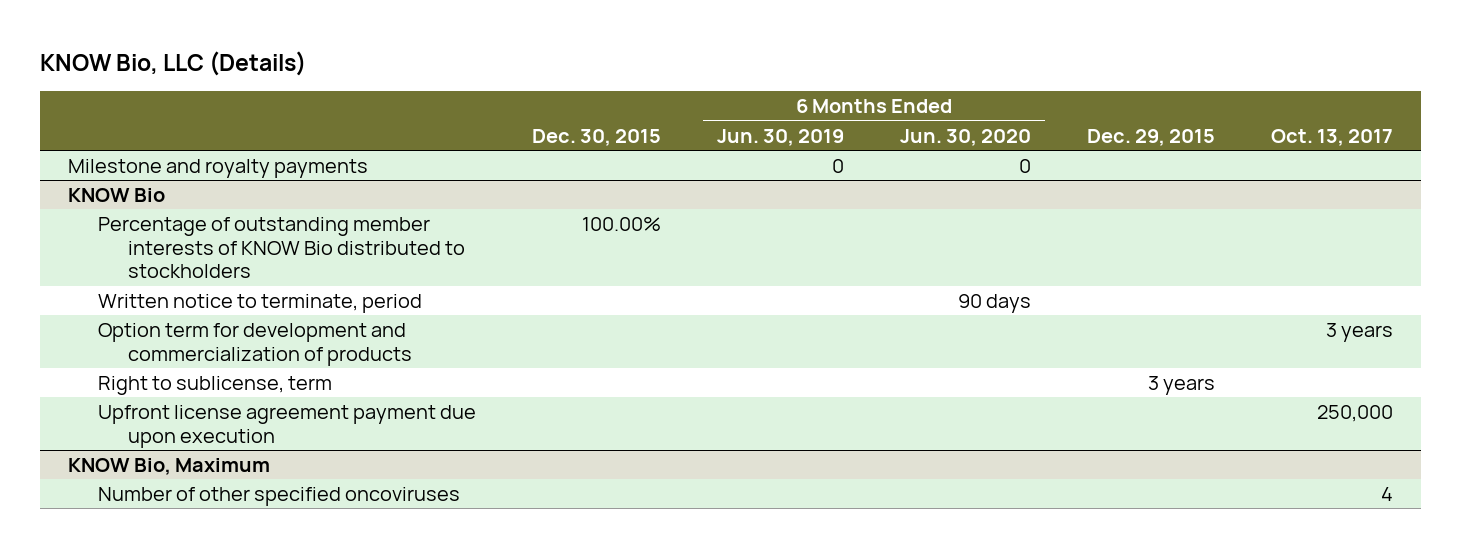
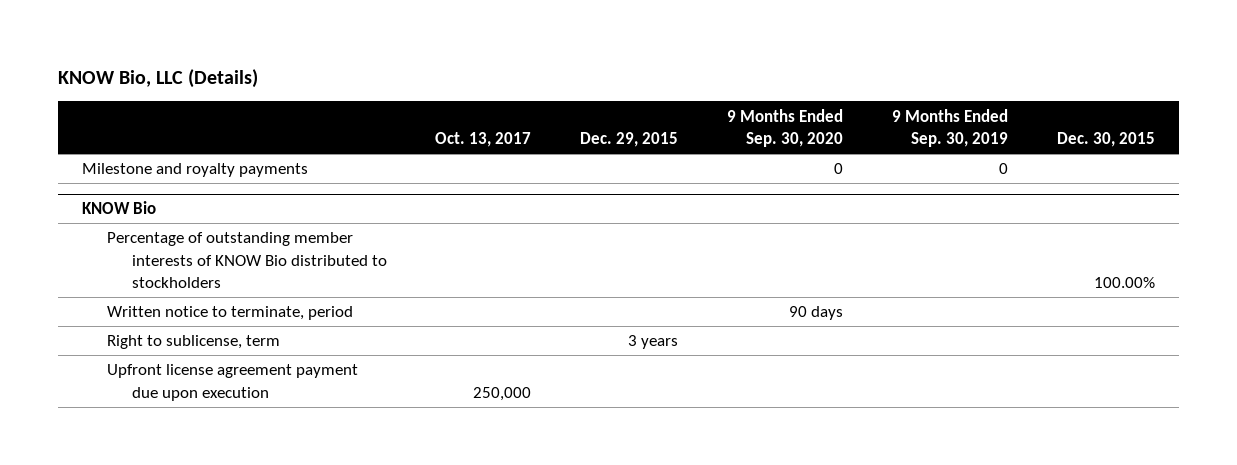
- | Dec. 30, 2015 | 6 Months Ended Jun. 30, 2019 | 6 Months Ended Jun. 30, 2020 | Dec. 29, 2015 | Oct. 13, 2017
+ | Oct. 13, 2017 | Dec. 29, 2015 | 9 Months Ended Sep. 30, 2020 | 9 Months Ended Sep. 30, 2019 | Dec. 30, 2015
@ KNOW Bio
- Option term for development and commercialization of products | | | | | 3 years
- KNOW Bio, Maximum
- Number of other specified oncoviruses | | | | | 4

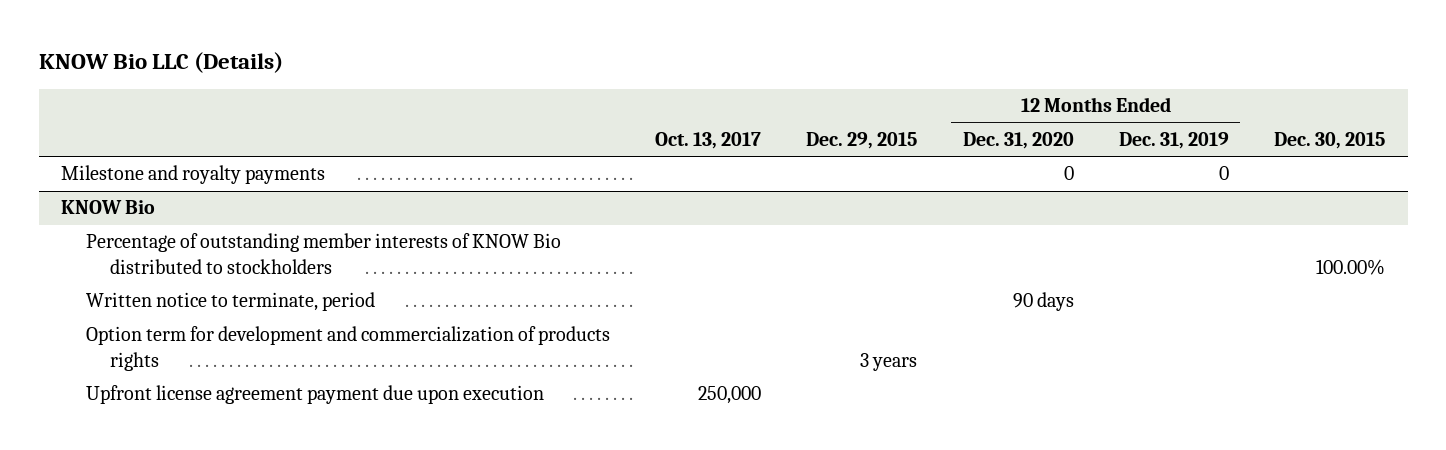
- KNOW Bio, LLC (Details)
+ KNOW Bio LLC (Details)
- | Oct. 13, 2017 | Dec. 29, 2015 | 9 Months Ended Sep. 30, 2020 | 9 Months Ended Sep. 30, 2019 | Dec. 30, 2015
+ | Oct. 13, 2017 | Dec. 29, 2015 | 12 Months Ended Dec. 31, 2020 | 12 Months Ended Dec. 31, 2019 | Dec. 30, 2015
@ KNOW Bio
- Right to sublicense, term | | 3 years | | |
+ Option term for development and commercialization of products rights | | 3 years | | |

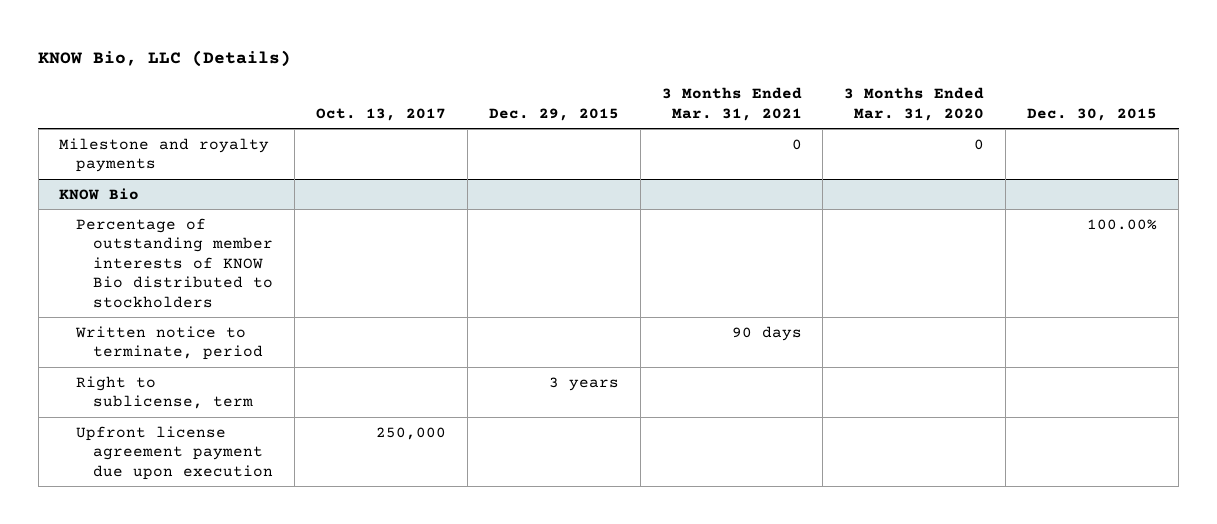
- KNOW Bio LLC (Details)
+ KNOW Bio, LLC (Details)
- | Oct. 13, 2017 | Dec. 29, 2015 | 12 Months Ended Dec. 31, 2020 | 12 Months Ended Dec. 31, 2019 | Dec. 30, 2015
+ | Oct. 13, 2017 | Dec. 29, 2015 | 3 Months Ended Mar. 31, 2021 | 3 Months Ended Mar. 31, 2020 | Dec. 30, 2015
@ KNOW Bio
- Option term for development and commercialization of products rights | | 3 years | | |
+ Right to sublicense, term | | 3 years | | |

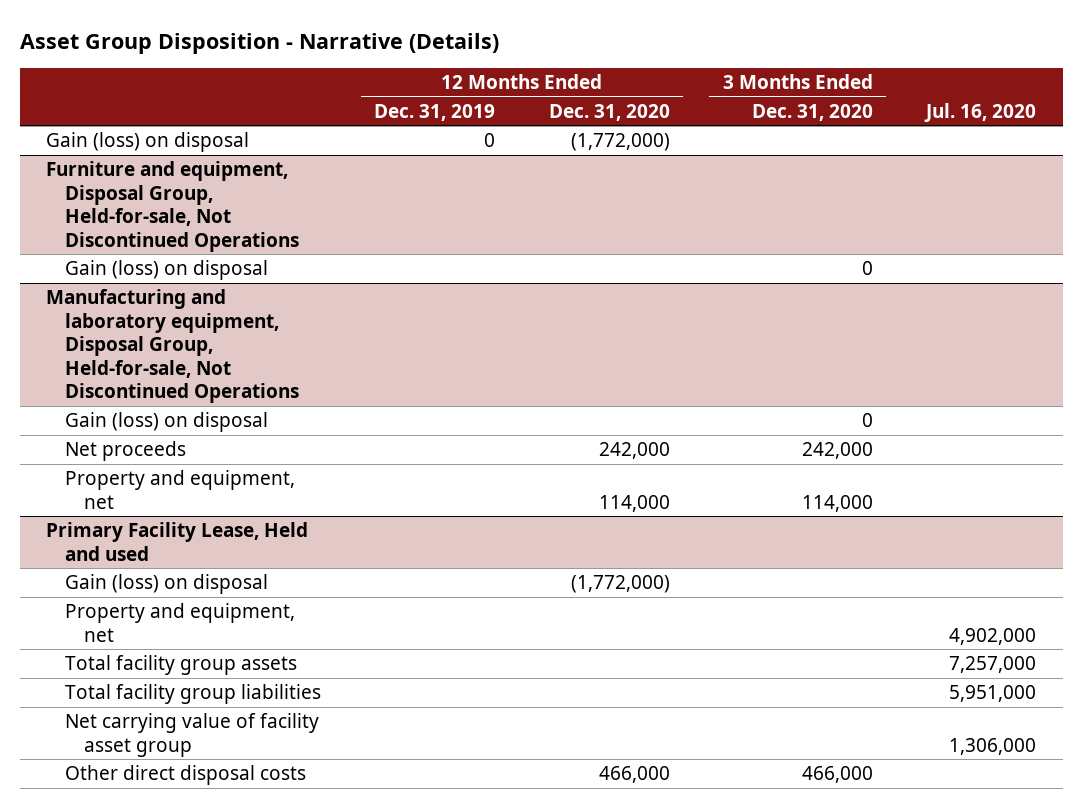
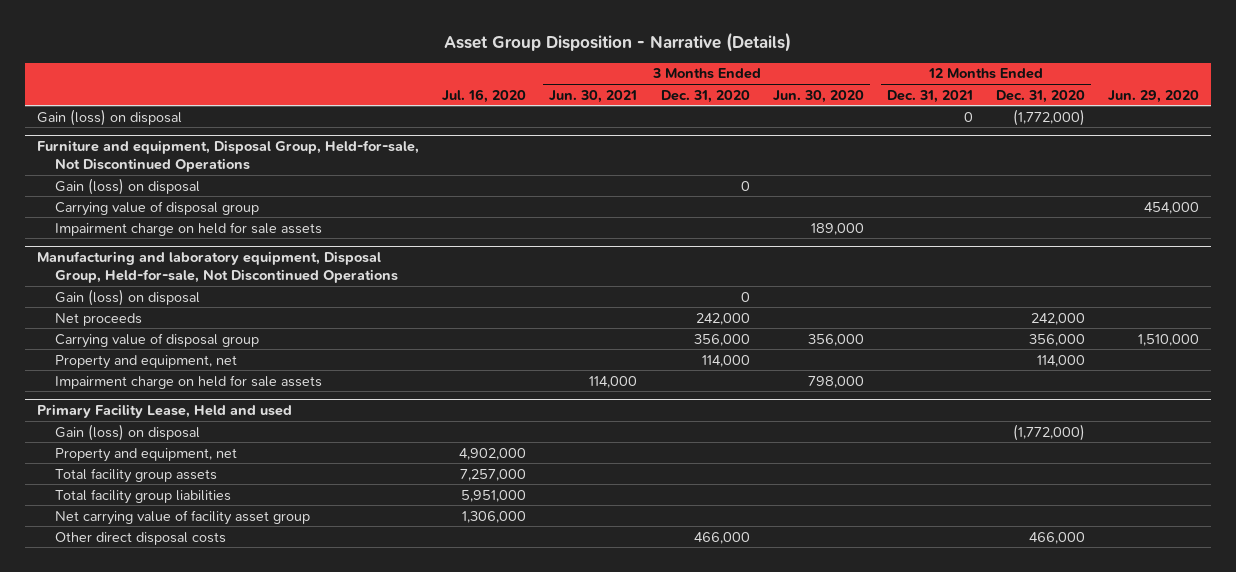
- | 12 Months Ended Dec. 31, 2019 | 12 Months Ended Dec. 31, 2020 | 3 Months Ended Dec. 31, 2020 | Jul. 16, 2020
+ | Jul. 16, 2020 | 3 Months Ended Jun. 30, 2021 | 3 Months Ended Dec. 31, 2020 | 3 Months Ended Jun. 30, 2020 | 12 Months Ended Dec. 31, 2021 | 12 Months Ended Dec. 31, 2020 | Jun. 29, 2020
@ Furniture and equipment, Disposal Group, Held-for-sale, Not Discontinued Operations
+ Carrying value of disposal group | | | | | | | 454,000
+ Impairment charge on held for sale assets | | | | 189,000 | | |
@ Manufacturing and laboratory equipment, Disposal Group, Held-for-sale, Not Discontinued Operations
+ Carrying value of disposal group | | | 356,000 | 356,000 | | 356,000 | 1,510,000
+ Impairment charge on held for sale assets | | 114,000 | | 798,000 | | |

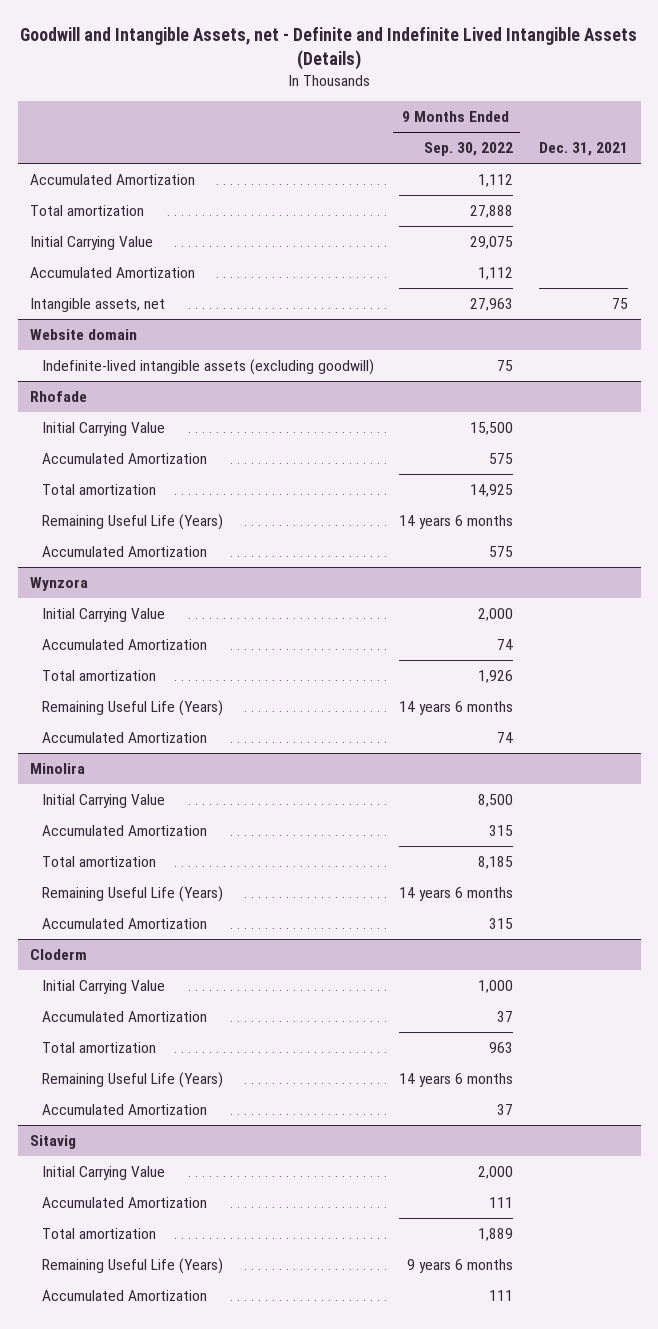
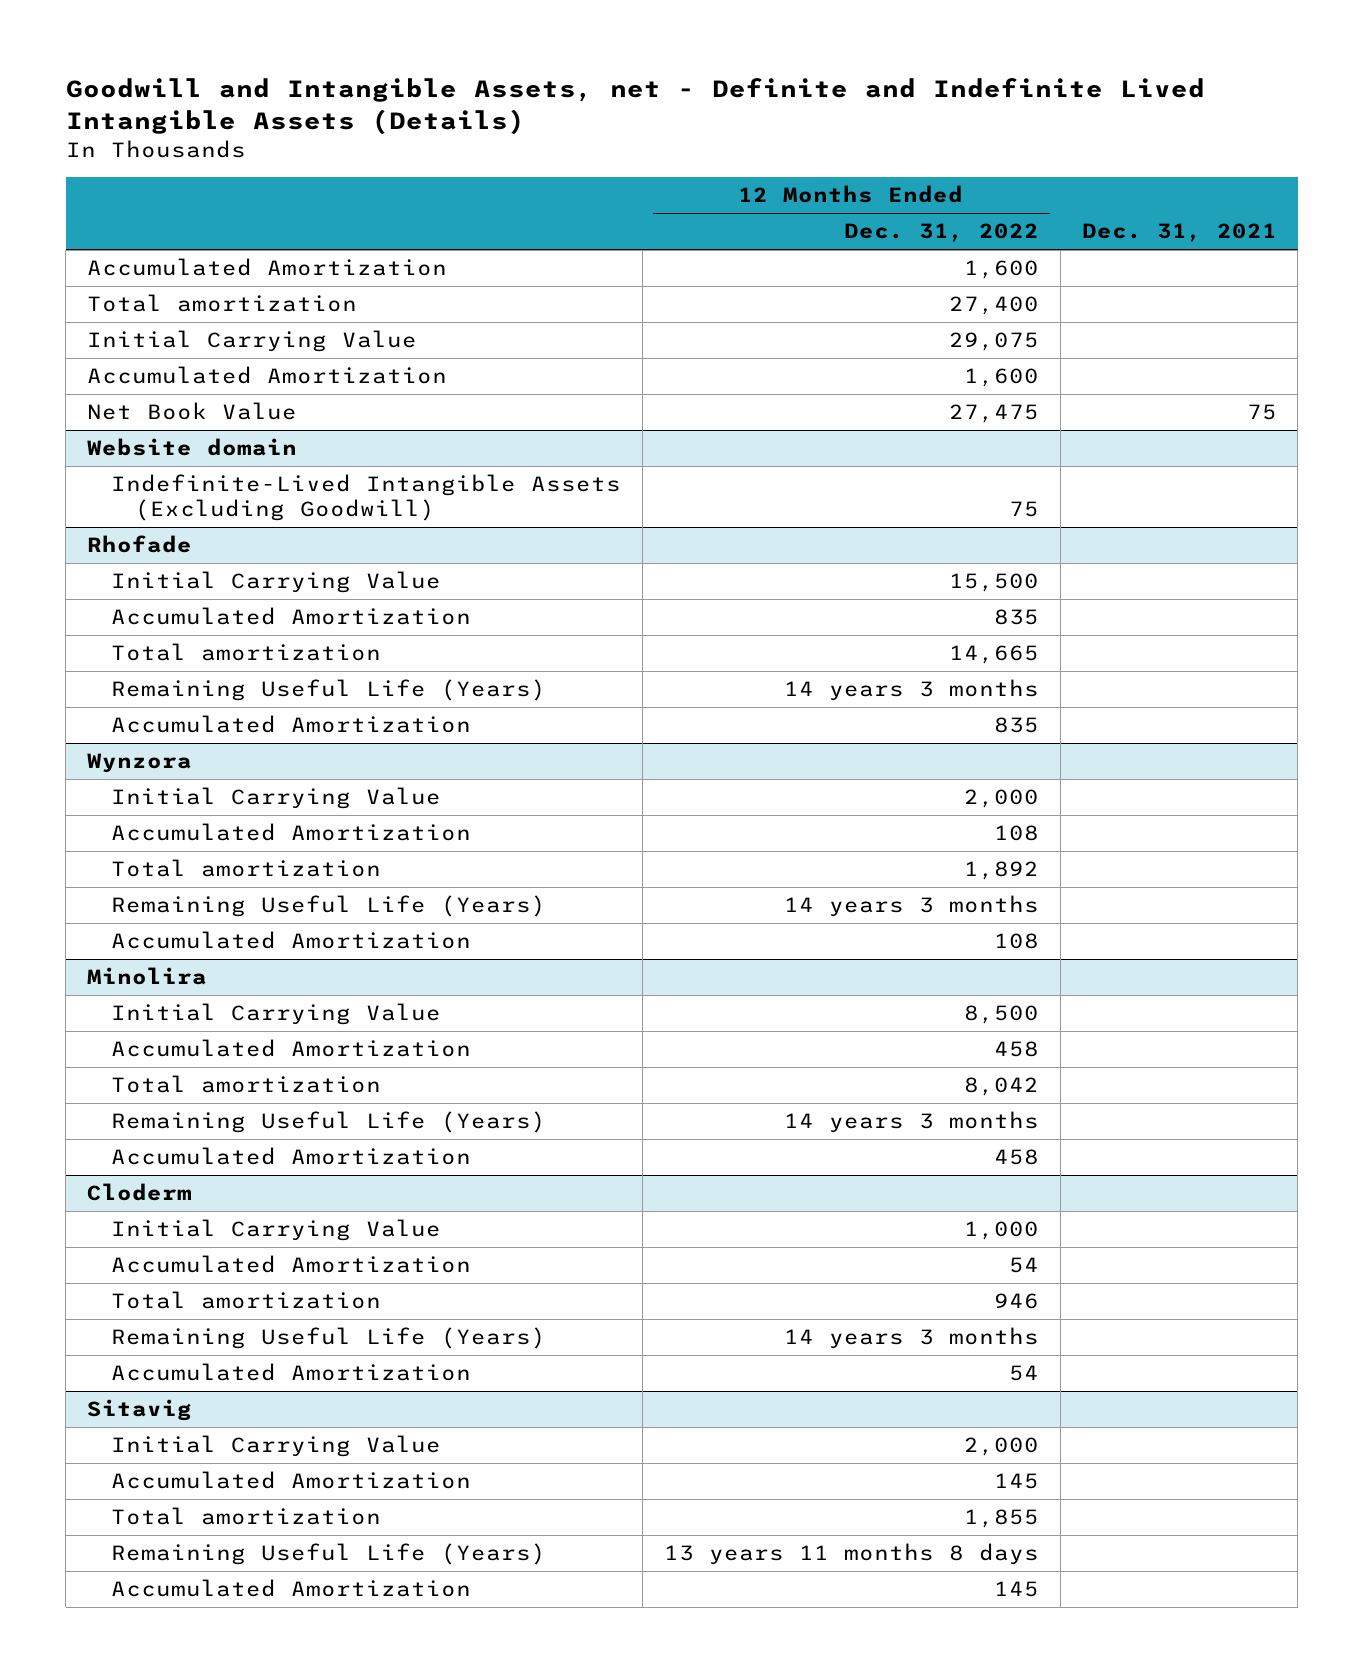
- | 9 Months Ended Sep. 30, 2022 | Dec. 31, 2021
+ | 12 Months Ended Dec. 31, 2022 | Dec. 31, 2021
- Intangible assets, net | 27,963 | 75
+ Net Book Value | 27,475 | 75
@ Website domain
- Indefinite-lived intangible assets (excluding goodwill) | 75 |
+ Indefinite-Lived Intangible Assets (Excluding Goodwill) | 75 |

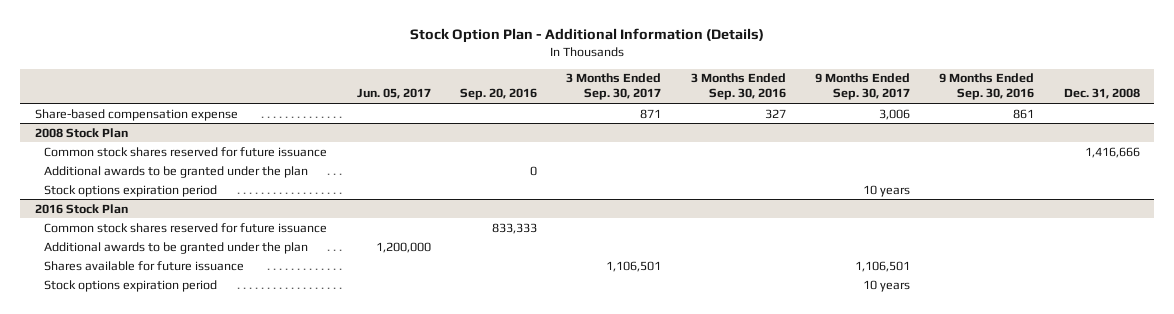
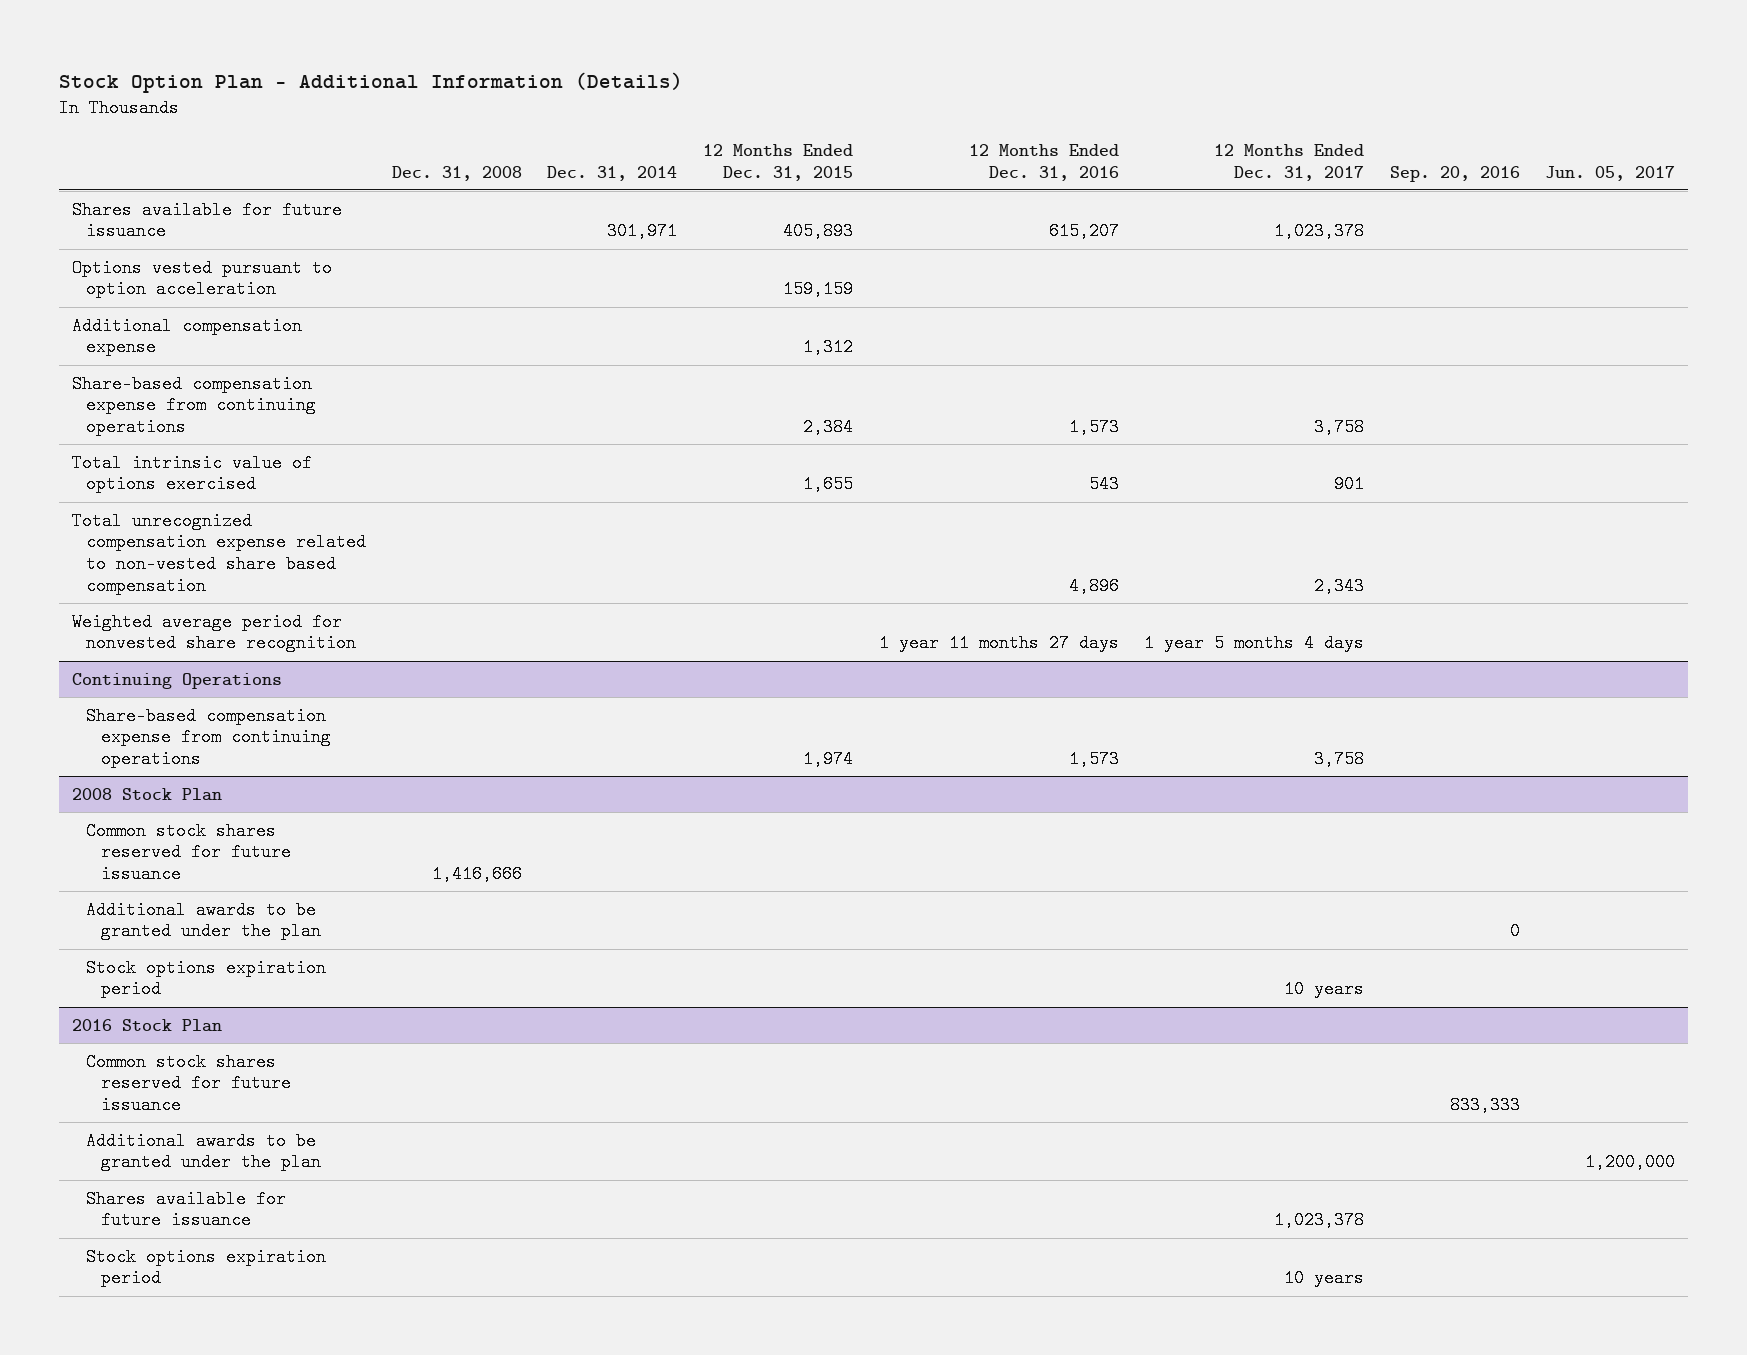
- | Jun. 05, 2017 | Sep. 20, 2016 | 3 Months Ended Sep. 30, 2017 | 3 Months Ended Sep. 30, 2016 | 9 Months Ended Sep. 30, 2017 | 9 Months Ended Sep. 30, 2016 | Dec. 31, 2008
+ | Dec. 31, 2008 | Dec. 31, 2014 | 12 Months Ended Dec. 31, 2015 | 12 Months Ended Dec. 31, 2016 | 12 Months Ended Dec. 31, 2017 | Sep. 20, 2016 | Jun. 05, 2017
- Share-based compensation expense | | | 871 | 327 | 3,006 | 861 |
+ Shares available for future issuance | | 301,971 | 405,893 | 615,207 | 1,023,378 | |
+ Options vested pursuant to option acceleration | | | 159,159 | | | |
+ Additional compensation expense | | | 1,312 | | | |
+ Share-based compensation expense from continuing operations | | | 2,384 | 1,573 | 3,758 | |
+ Total intrinsic value of options exercised | | | 1,655 | 543 | 901 | |
+ Total unrecognized compensation expense related to non-vested share based compensation | | | | 4,896 | 2,343 | |
+ Weighted average period for nonvested share recognition | | | | 1 year 11 months 27 days | 1 year 5 months 4 days | |
+ Continuing Operations
+ Share-based compensation expense from continuing operations | | | 1,974 | 1,573 | 3,758 | |

